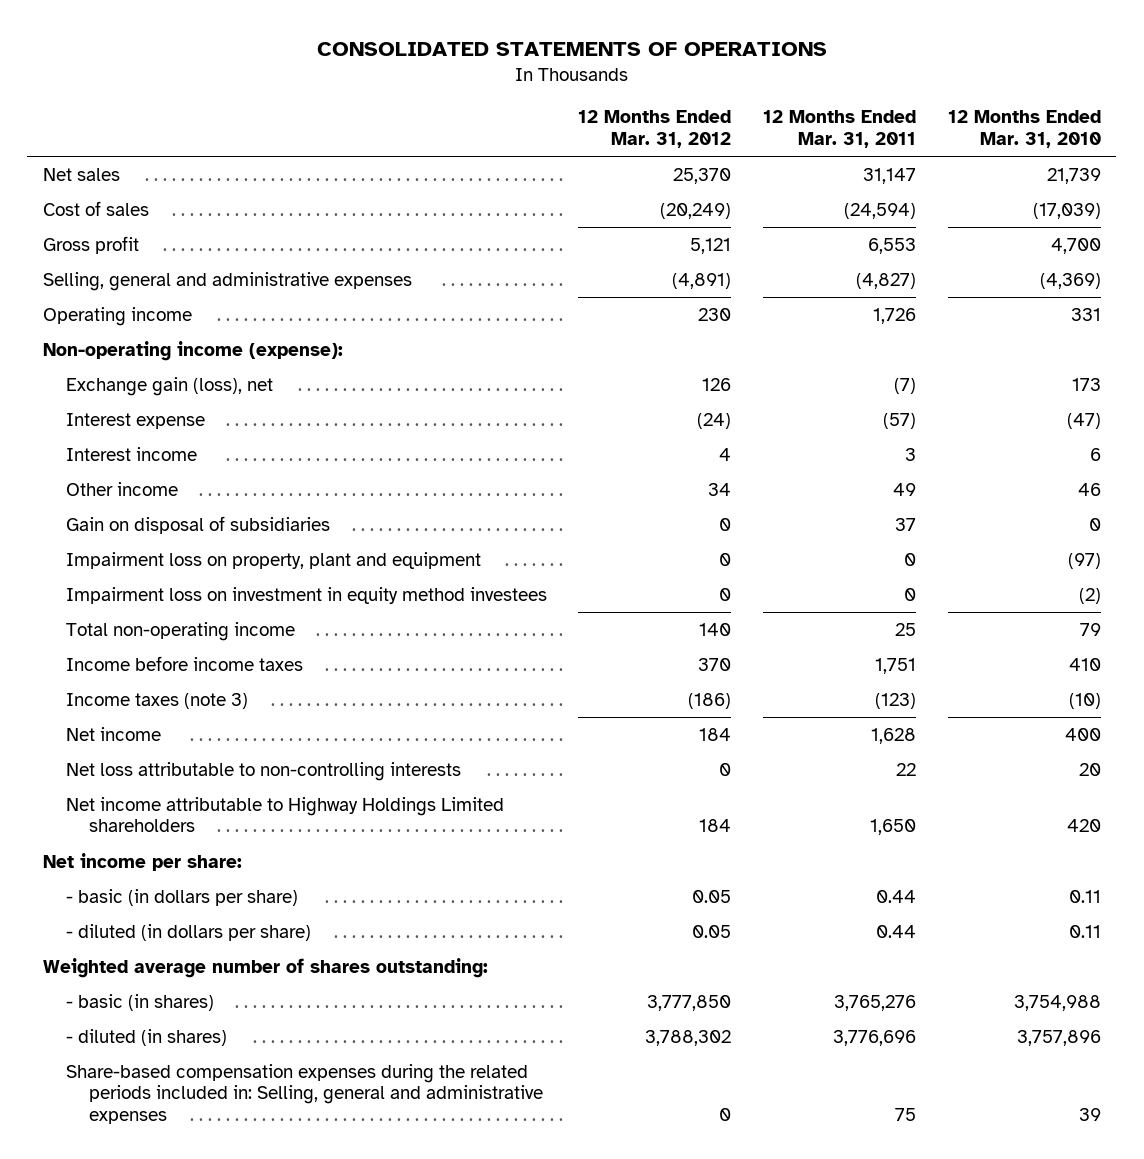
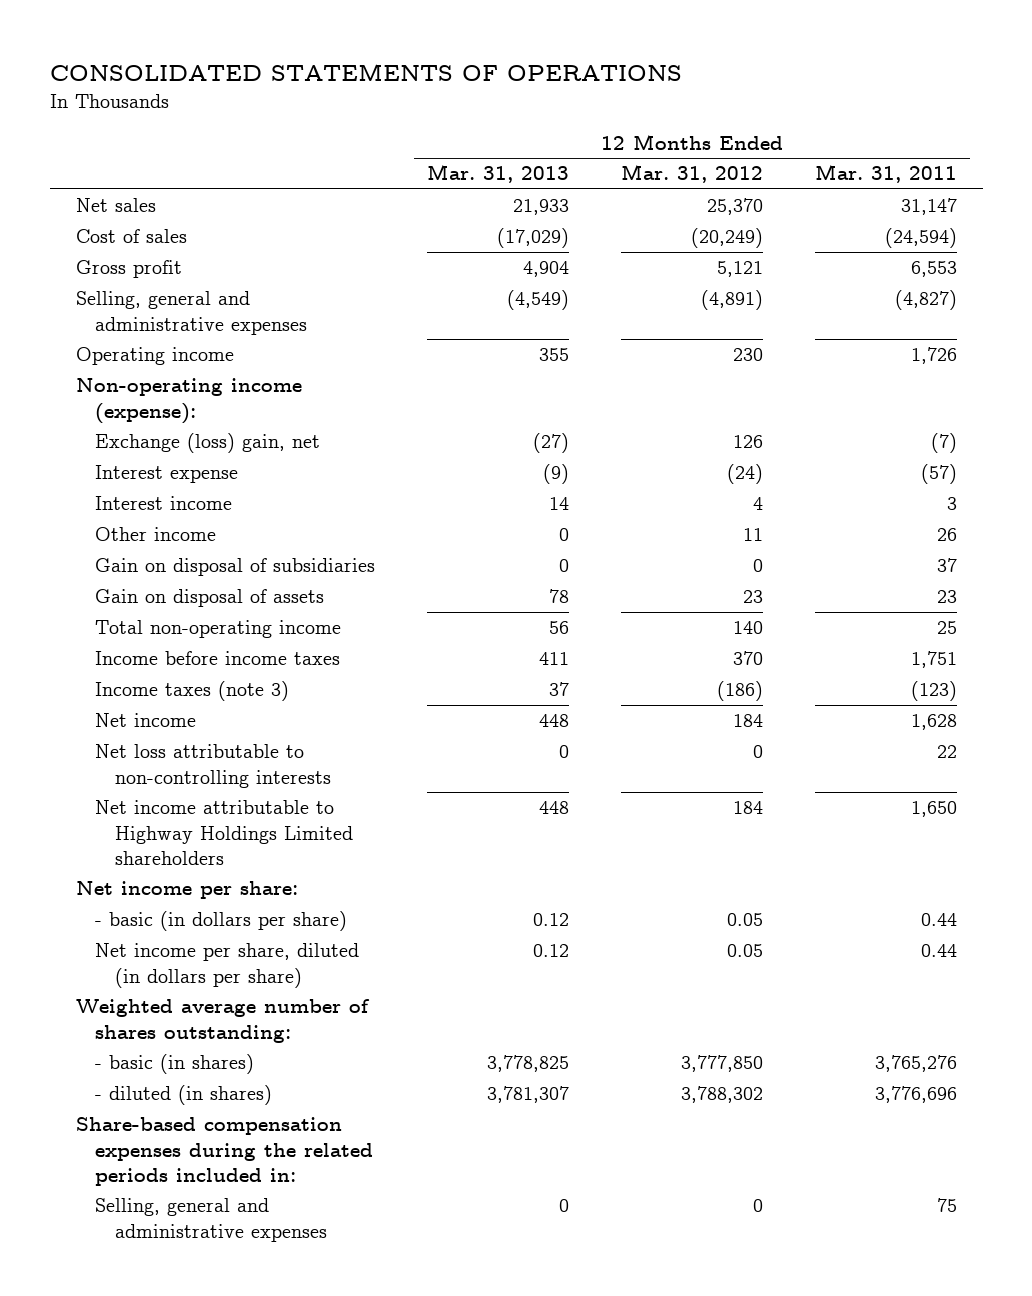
- | 12 Months Ended Mar. 31, 2012 | 12 Months Ended Mar. 31, 2011 | 12 Months Ended Mar. 31, 2010
+ | 12 Months Ended Mar. 31, 2013 | 12 Months Ended Mar. 31, 2012 | 12 Months Ended Mar. 31, 2011
- Exchange gain (loss), net | 126 | (7) | 173
+ Exchange (loss) gain, net | (27) | 126 | (7)
- Other income | 34 | 49 | 46
+ Other income | 0 | 11 | 26
- Impairment loss on property, plant and equipment | 0 | 0 | (97)
- Impairment loss on investment in equity method investees | 0 | 0 | (2)
+ Gain on disposal of assets | 78 | 23 | 23
- - diluted (in dollars per share) | 0.05 | 0.44 | 0.11
+ Net income per share, diluted (in dollars per share) | 0.12 | 0.05 | 0.44
- Share-based compensation expenses during the related periods included in: Selling, general and administrative expenses | 0 | 75 | 39
+ Share-based compensation expenses during the related periods included in:
+ Selling, general and administrative expenses | 0 | 0 | 75

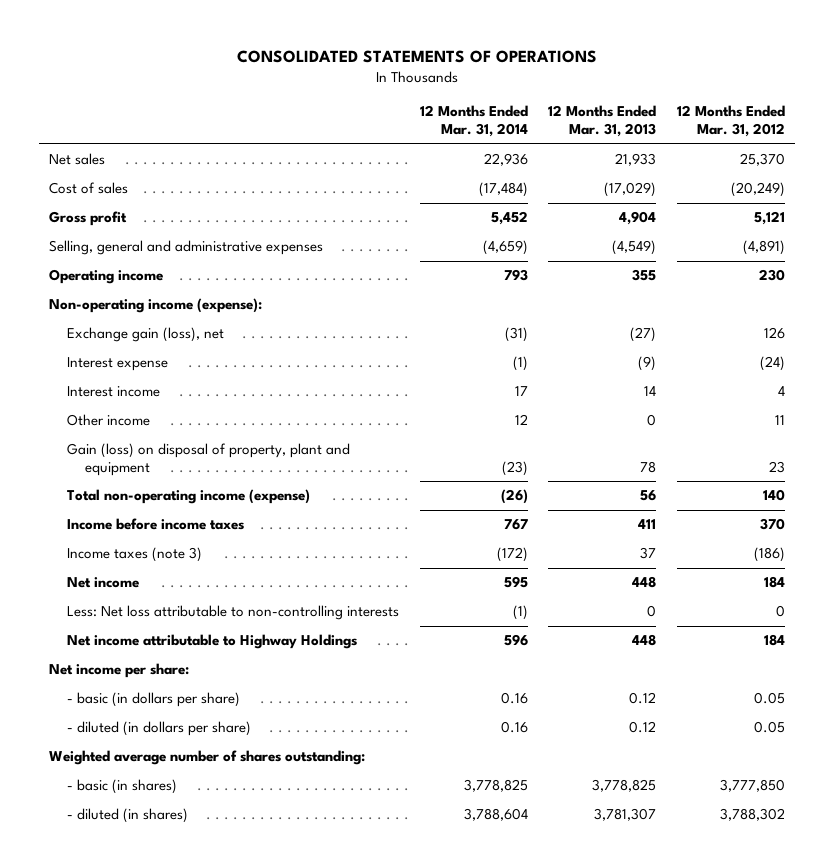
- | 12 Months Ended Mar. 31, 2013 | 12 Months Ended Mar. 31, 2012 | 12 Months Ended Mar. 31, 2011
+ | 12 Months Ended Mar. 31, 2014 | 12 Months Ended Mar. 31, 2013 | 12 Months Ended Mar. 31, 2012
- Exchange (loss) gain, net | (27) | 126 | (7)
+ Exchange gain (loss), net | (31) | (27) | 126
- Gain on disposal of subsidiaries | 0 | 0 | 37
- Gain on disposal of assets | 78 | 23 | 23
- Total non-operating income | 56 | 140 | 25
+ Gain (loss) on disposal of property, plant and equipment | (23) | 78 | 23
+ Total non-operating income (expense) | (26) | 56 | 140
- Net loss attributable to non-controlling interests | 0 | 0 | 22
- Net income attributable to Highway Holdings Limited shareholders | 448 | 184 | 1,650
+ Less: Net loss attributable to non-controlling interests | (1) | 0 | 0
+ Net income attributable to Highway Holdings | 596 | 448 | 184
- Net income per share, diluted (in dollars per share) | 0.12 | 0.05 | 0.44
+ - diluted (in dollars per share) | 0.16 | 0.12 | 0.05
- Share-based compensation expenses during the related periods included in:
- Selling, general and administrative expenses | 0 | 0 | 75

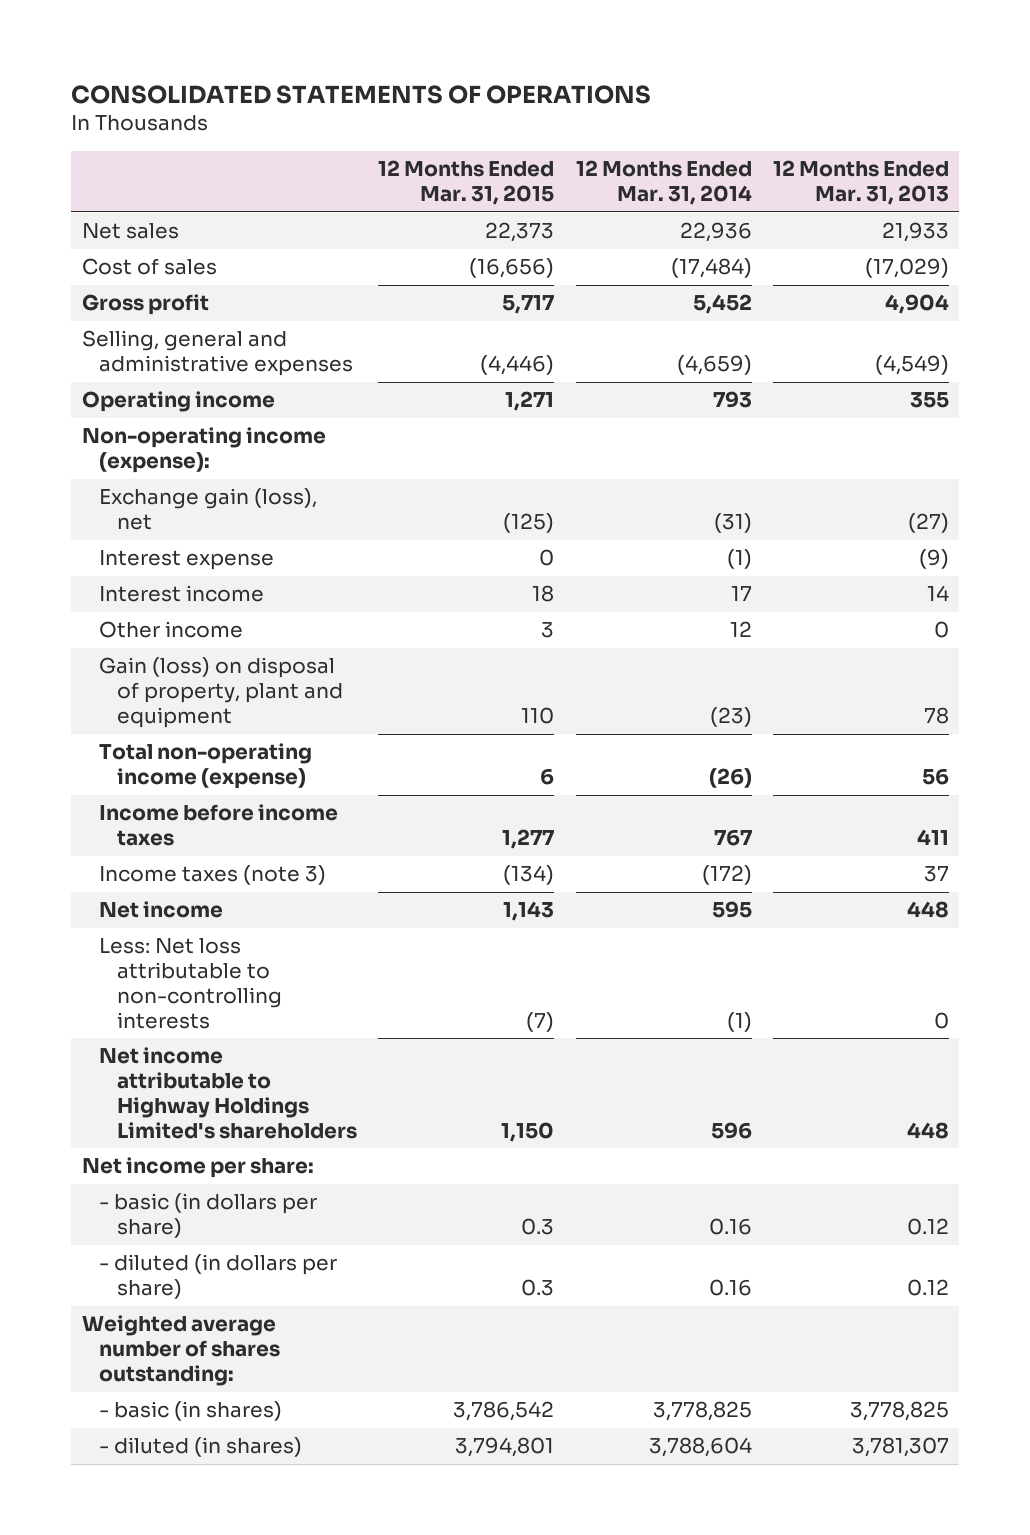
- | 12 Months Ended Mar. 31, 2014 | 12 Months Ended Mar. 31, 2013 | 12 Months Ended Mar. 31, 2012
+ | 12 Months Ended Mar. 31, 2015 | 12 Months Ended Mar. 31, 2014 | 12 Months Ended Mar. 31, 2013
- Net income attributable to Highway Holdings | 596 | 448 | 184
+ Net income attributable to Highway Holdings Limited's shareholders | 1,150 | 596 | 448

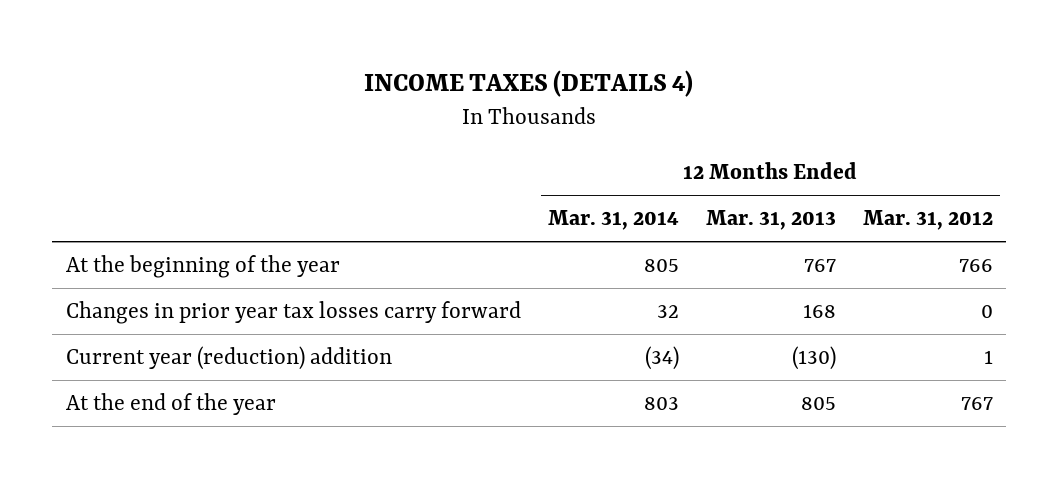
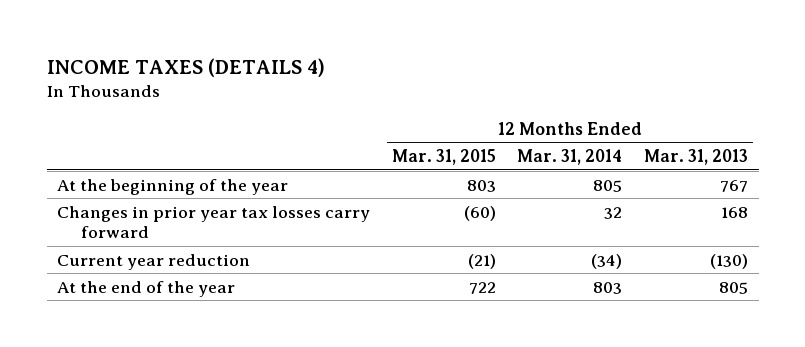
- | 12 Months Ended Mar. 31, 2014 | 12 Months Ended Mar. 31, 2013 | 12 Months Ended Mar. 31, 2012
+ | 12 Months Ended Mar. 31, 2015 | 12 Months Ended Mar. 31, 2014 | 12 Months Ended Mar. 31, 2013
- Current year (reduction) addition | (34) | (130) | 1
+ Current year reduction | (21) | (34) | (130)

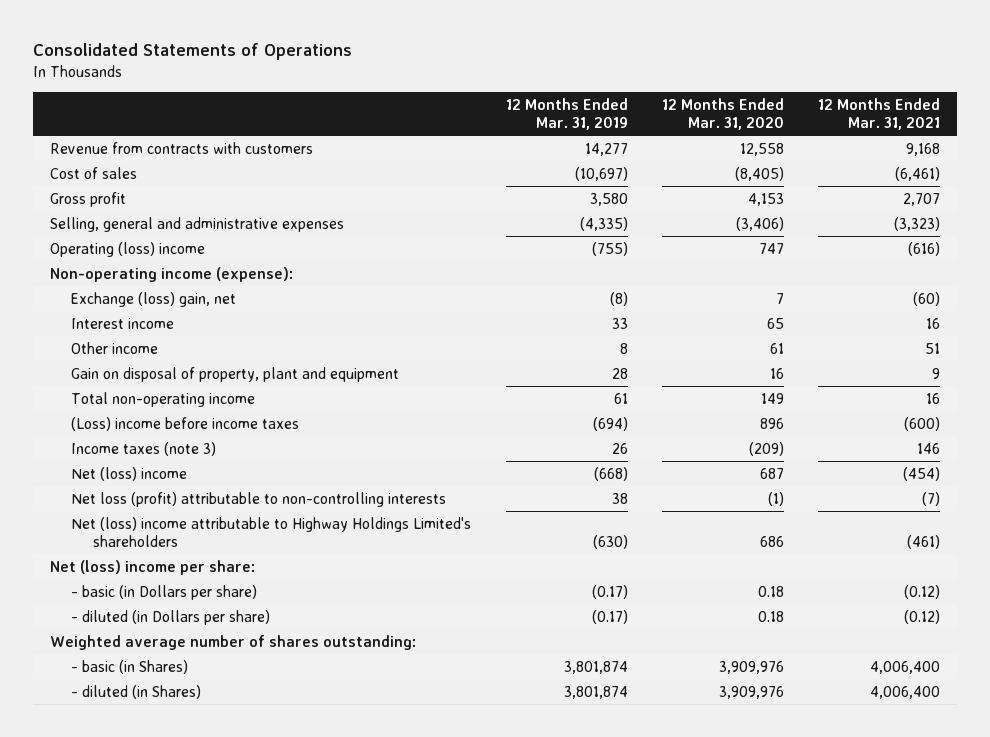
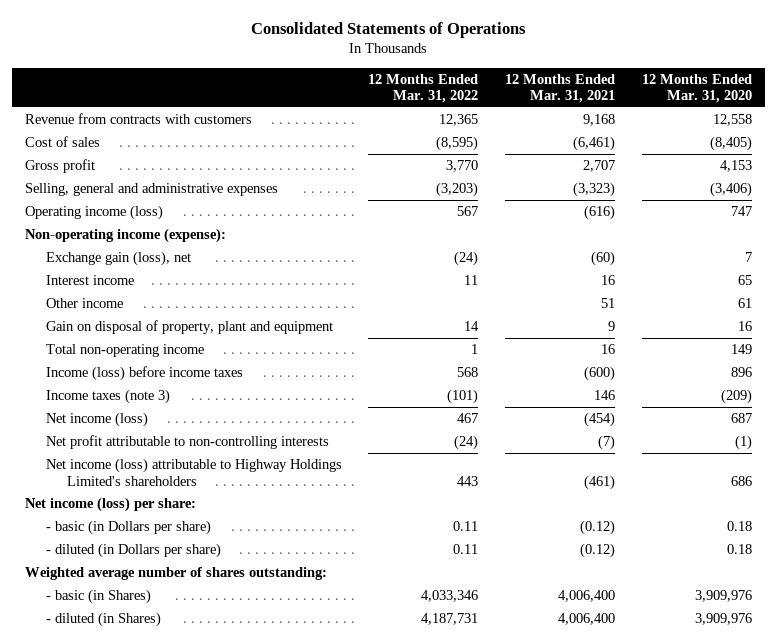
- | 12 Months Ended Mar. 31, 2019 | 12 Months Ended Mar. 31, 2020 | 12 Months Ended Mar. 31, 2021
+ | 12 Months Ended Mar. 31, 2022 | 12 Months Ended Mar. 31, 2021 | 12 Months Ended Mar. 31, 2020
- Operating (loss) income | (755) | 747 | (616)
+ Operating income (loss) | 567 | (616) | 747
- Exchange (loss) gain, net | (8) | 7 | (60)
+ Exchange gain (loss), net | (24) | (60) | 7
- (Loss) income before income taxes | (694) | 896 | (600)
+ Income (loss) before income taxes | 568 | (600) | 896
- Net (loss) income | (668) | 687 | (454)
- Net loss (profit) attributable to non-controlling interests | 38 | (1) | (7)
- Net (loss) income attributable to Highway Holdings Limited's shareholders | (630) | 686 | (461)
- Net (loss) income per share:
+ Net income (loss) | 467 | (454) | 687
+ Net profit attributable to non-controlling interests | (24) | (7) | (1)
+ Net income (loss) attributable to Highway Holdings Limited's shareholders | 443 | (461) | 686
+ Net income (loss) per share:

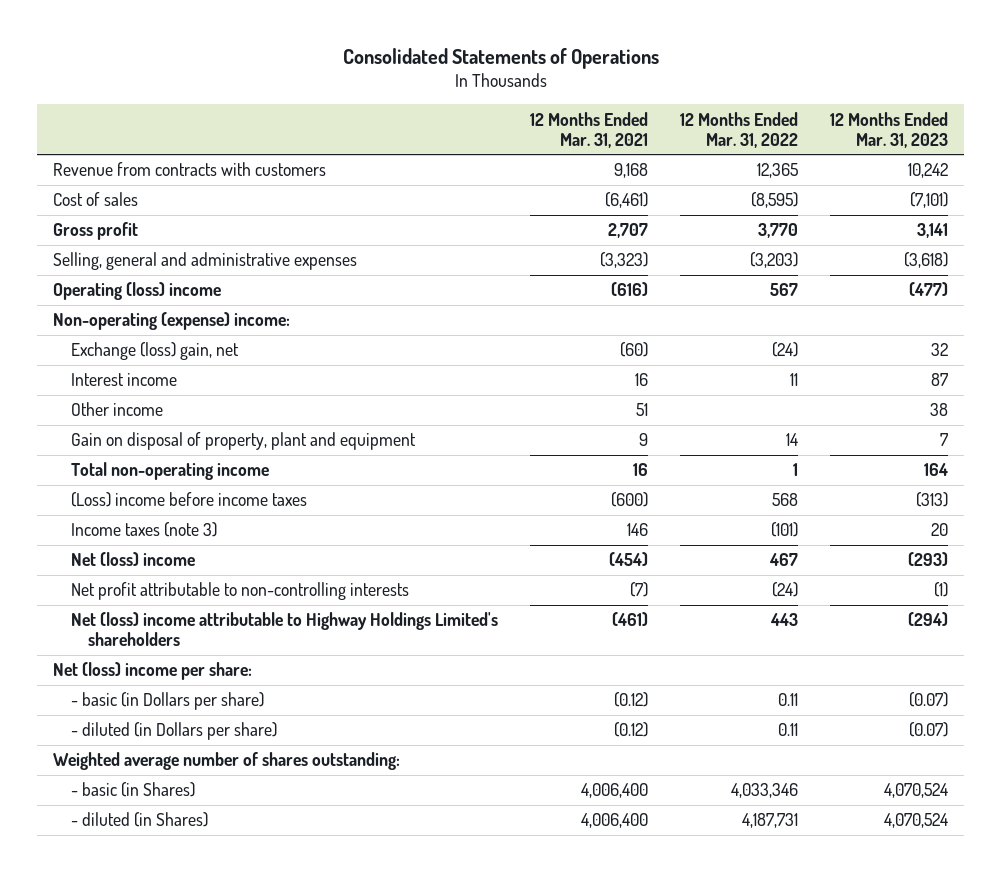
- | 12 Months Ended Mar. 31, 2022 | 12 Months Ended Mar. 31, 2021 | 12 Months Ended Mar. 31, 2020
+ | 12 Months Ended Mar. 31, 2021 | 12 Months Ended Mar. 31, 2022 | 12 Months Ended Mar. 31, 2023
- Operating income (loss) | 567 | (616) | 747
- Non-operating income (expense):
- Exchange gain (loss), net | (24) | (60) | 7
+ Operating (loss) income | (616) | 567 | (477)
+ Non-operating (expense) income:
+ Exchange (loss) gain, net | (60) | (24) | 32
- Income (loss) before income taxes | 568 | (600) | 896
+ (Loss) income before income taxes | (600) | 568 | (313)
- Net income (loss) | 467 | (454) | 687
+ Net (loss) income | (454) | 467 | (293)
- Net income (loss) attributable to Highway Holdings Limited's shareholders | 443 | (461) | 686
- Net income (loss) per share:
+ Net (loss) income attributable to Highway Holdings Limited's shareholders | (461) | 443 | (294)
+ Net (loss) income per share:

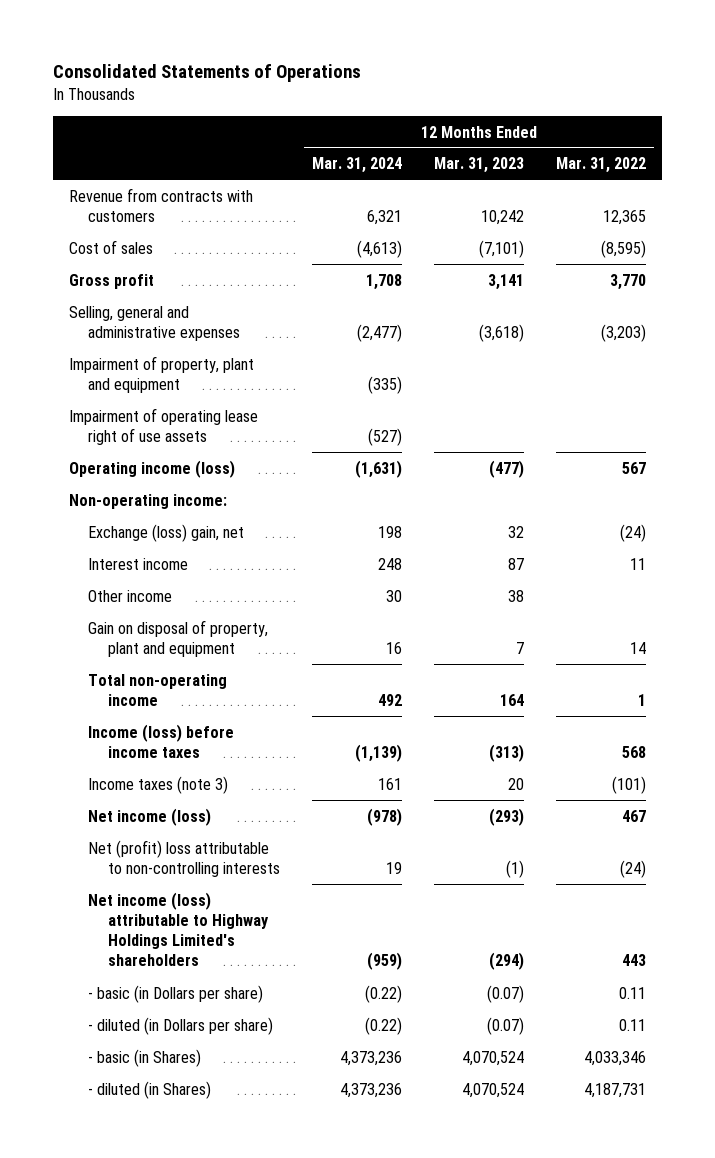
- | 12 Months Ended Mar. 31, 2021 | 12 Months Ended Mar. 31, 2022 | 12 Months Ended Mar. 31, 2023
+ | 12 Months Ended Mar. 31, 2024 | 12 Months Ended Mar. 31, 2023 | 12 Months Ended Mar. 31, 2022
- Operating (loss) income | (616) | 567 | (477)
- Non-operating (expense) income:
+ Impairment of property, plant and equipment | (335) | |
+ Impairment of operating lease right of use assets | (527) | |
+ Operating income (loss) | (1,631) | (477) | 567
+ Non-operating income:
- (Loss) income before income taxes | (600) | 568 | (313)
+ Income (loss) before income taxes | (1,139) | (313) | 568
- Net (loss) income | (454) | 467 | (293)
- Net profit attributable to non-controlling interests | (7) | (24) | (1)
- Net (loss) income attributable to Highway Holdings Limited's shareholders | (461) | 443 | (294)
- Net (loss) income per share:
+ Net income (loss) | (978) | (293) | 467
+ Net (profit) loss attributable to non-controlling interests | 19 | (1) | (24)
+ Net income (loss) attributable to Highway Holdings Limited's shareholders | (959) | (294) | 443
- Weighted average number of shares outstanding:

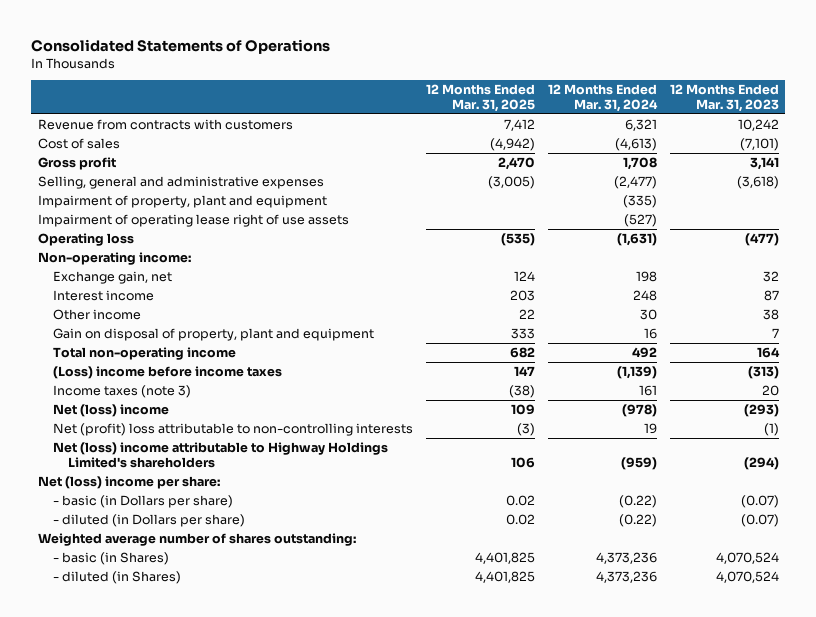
- | 12 Months Ended Mar. 31, 2024 | 12 Months Ended Mar. 31, 2023 | 12 Months Ended Mar. 31, 2022
+ | 12 Months Ended Mar. 31, 2025 | 12 Months Ended Mar. 31, 2024 | 12 Months Ended Mar. 31, 2023
- Operating income (loss) | (1,631) | (477) | 567
+ Operating loss | (535) | (1,631) | (477)
- Exchange (loss) gain, net | 198 | 32 | (24)
+ Exchange gain, net | 124 | 198 | 32
- Income (loss) before income taxes | (1,139) | (313) | 568
+ (Loss) income before income taxes | 147 | (1,139) | (313)
- Net income (loss) | (978) | (293) | 467
+ Net (loss) income | 109 | (978) | (293)
- Net income (loss) attributable to Highway Holdings Limited's shareholders | (959) | (294) | 443
+ Net (loss) income attributable to Highway Holdings Limited's shareholders | 106 | (959) | (294)
+ Net (loss) income per share:
+ Weighted average number of shares outstanding:

